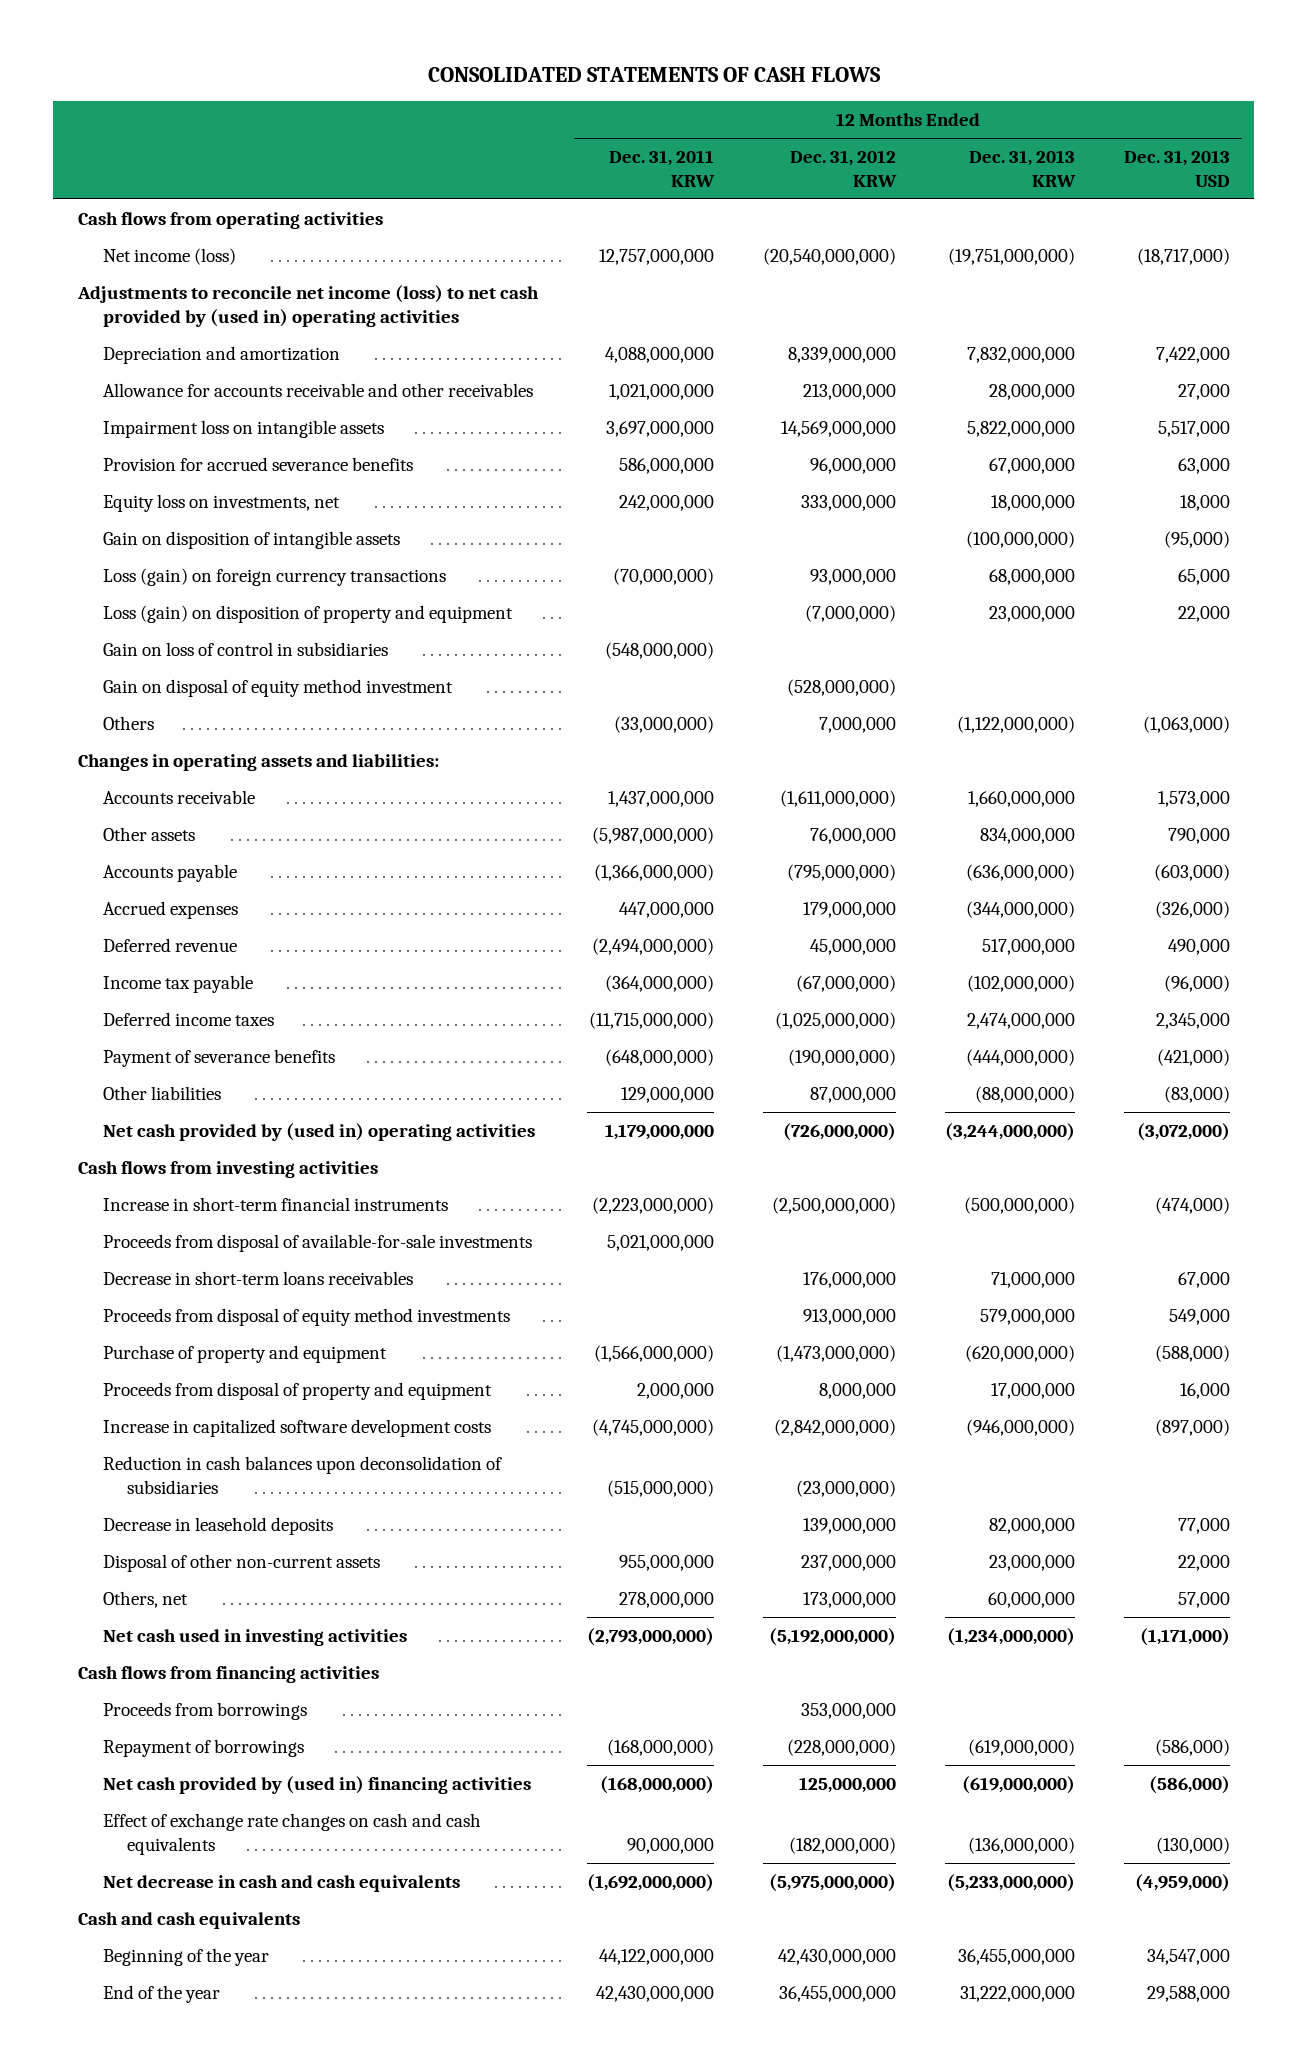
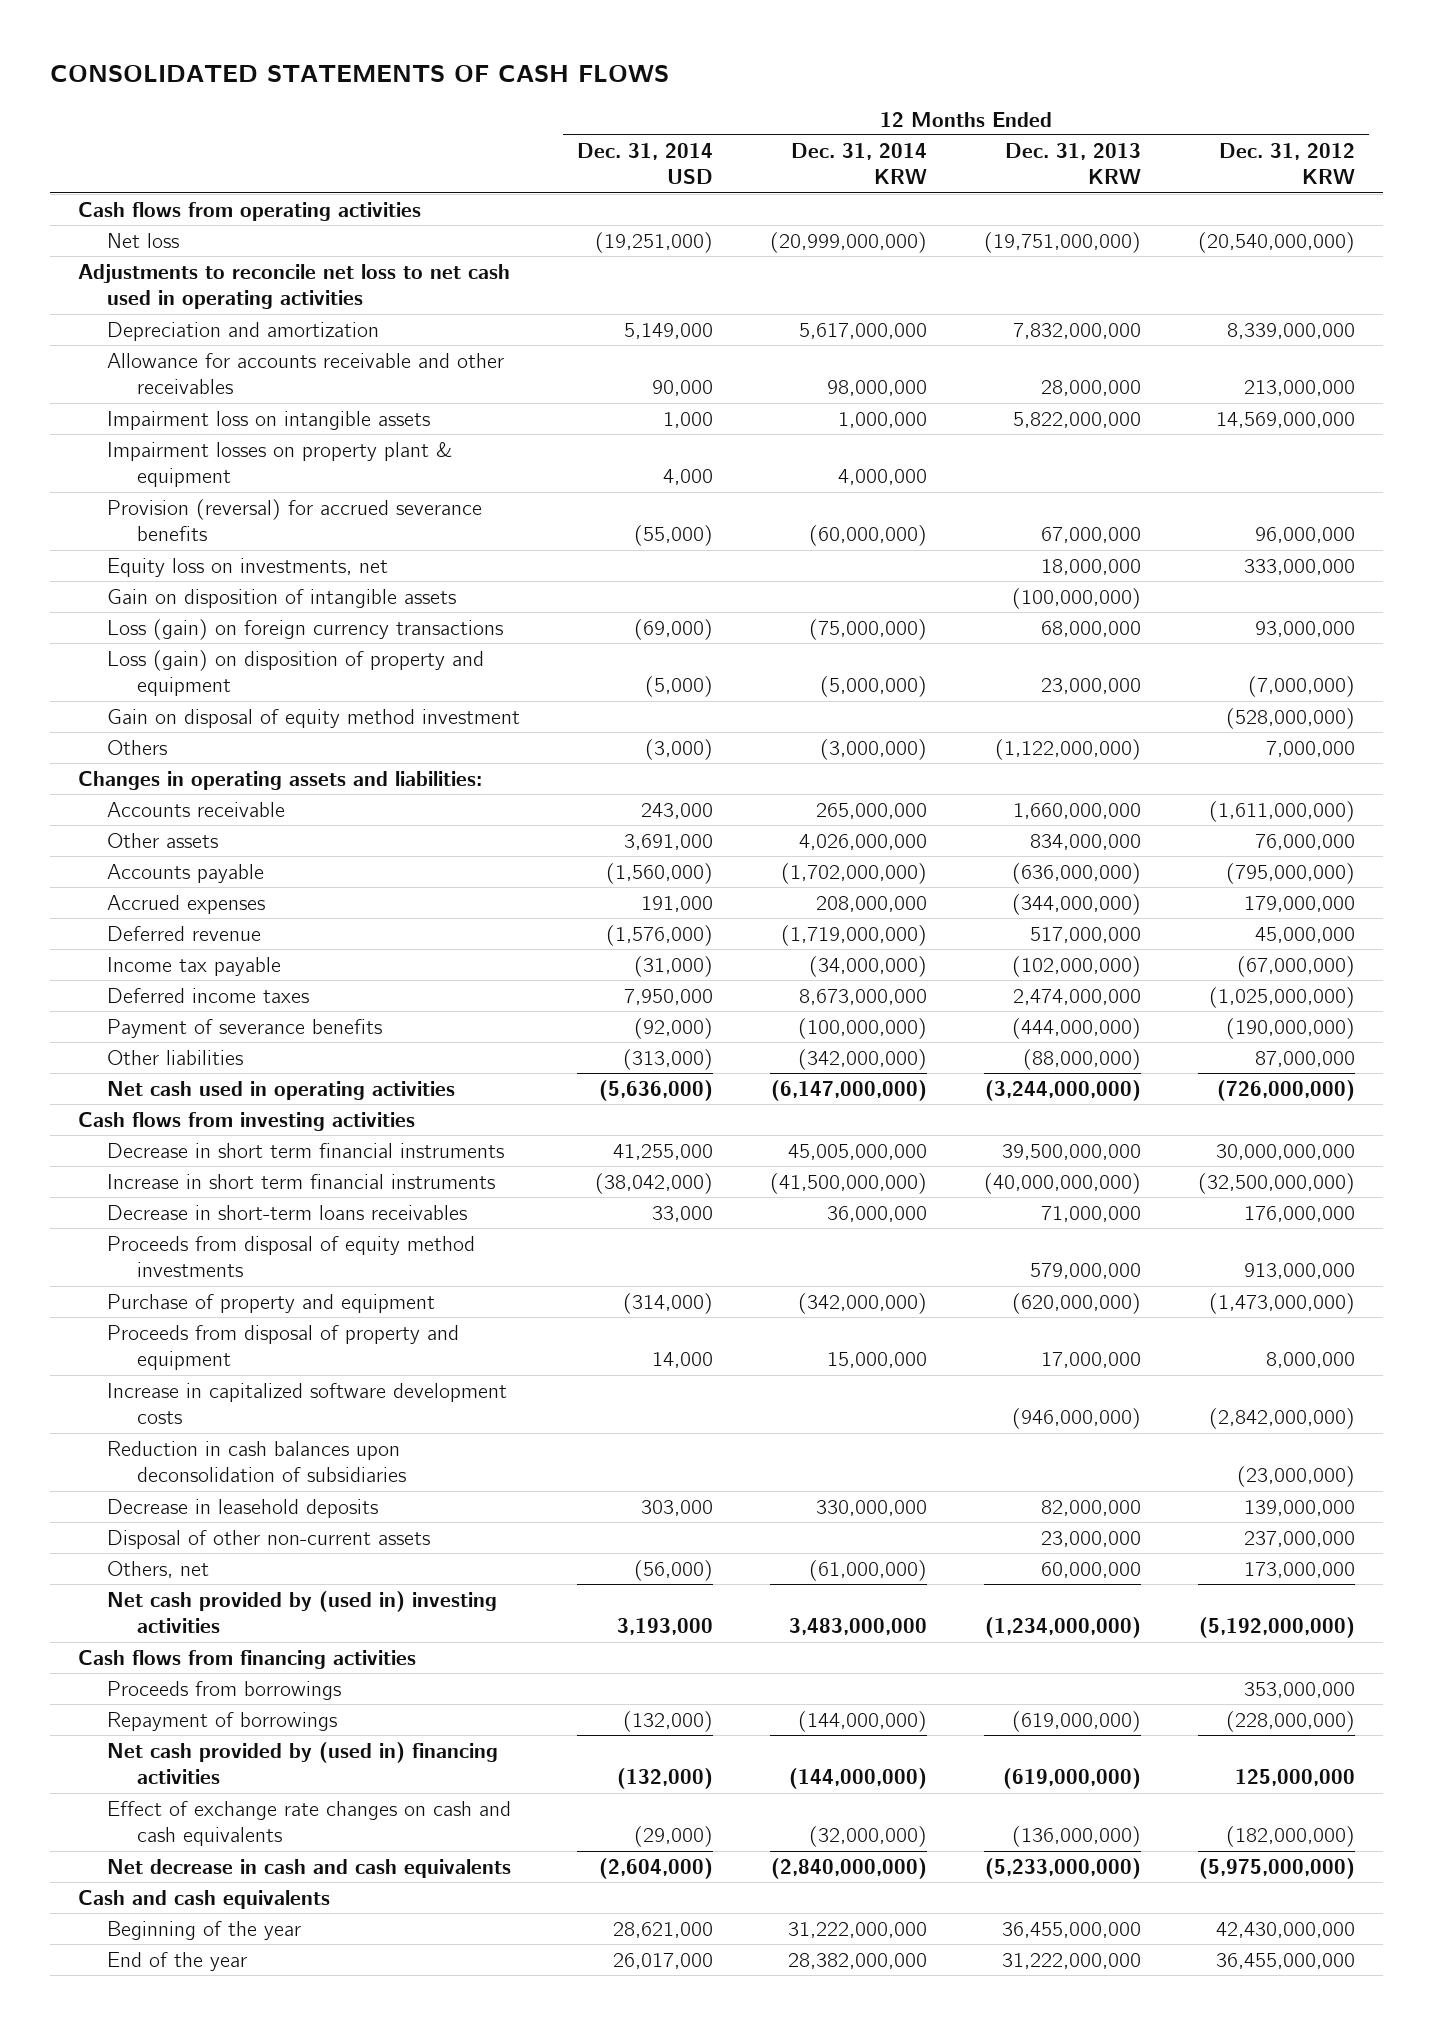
- | 12 Months Ended Dec. 31, 2011 KRW | 12 Months Ended Dec. 31, 2012 KRW | 12 Months Ended Dec. 31, 2013 KRW | 12 Months Ended Dec. 31, 2013 USD
+ | 12 Months Ended Dec. 31, 2014 USD | 12 Months Ended Dec. 31, 2014 KRW | 12 Months Ended Dec. 31, 2013 KRW | 12 Months Ended Dec. 31, 2012 KRW
- Net income (loss) | 12,757,000,000 | (20,540,000,000) | (19,751,000,000) | (18,717,000)
- Adjustments to reconcile net income (loss) to net cash provided by (used in) operating activities
+ Net loss | (19,251,000) | (20,999,000,000) | (19,751,000,000) | (20,540,000,000)
+ Adjustments to reconcile net loss to net cash used in operating activities
- Provision for accrued severance benefits | 586,000,000 | 96,000,000 | 67,000,000 | 63,000
+ Impairment losses on property plant & equipment | 4,000 | 4,000,000 | |
+ Provision (reversal) for accrued severance benefits | (55,000) | (60,000,000) | 67,000,000 | 96,000,000
- Gain on loss of control in subsidiaries | (548,000,000) | | |
- Net cash provided by (used in) operating activities | 1,179,000,000 | (726,000,000) | (3,244,000,000) | (3,072,000)
+ Net cash used in operating activities | (5,636,000) | (6,147,000,000) | (3,244,000,000) | (726,000,000)
- Increase in short-term financial instruments | (2,223,000,000) | (2,500,000,000) | (500,000,000) | (474,000)
- Proceeds from disposal of available-for-sale investments | 5,021,000,000 | | |
+ Decrease in short term financial instruments | 41,255,000 | 45,005,000,000 | 39,500,000,000 | 30,000,000,000
+ Increase in short term financial instruments | (38,042,000) | (41,500,000,000) | (40,000,000,000) | (32,500,000,000)
- Net cash used in investing activities | (2,793,000,000) | (5,192,000,000) | (1,234,000,000) | (1,171,000)
+ Net cash provided by (used in) investing activities | 3,193,000 | 3,483,000,000 | (1,234,000,000) | (5,192,000,000)

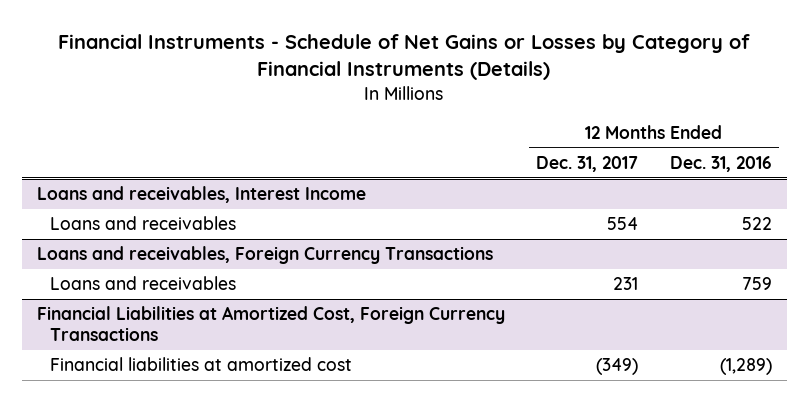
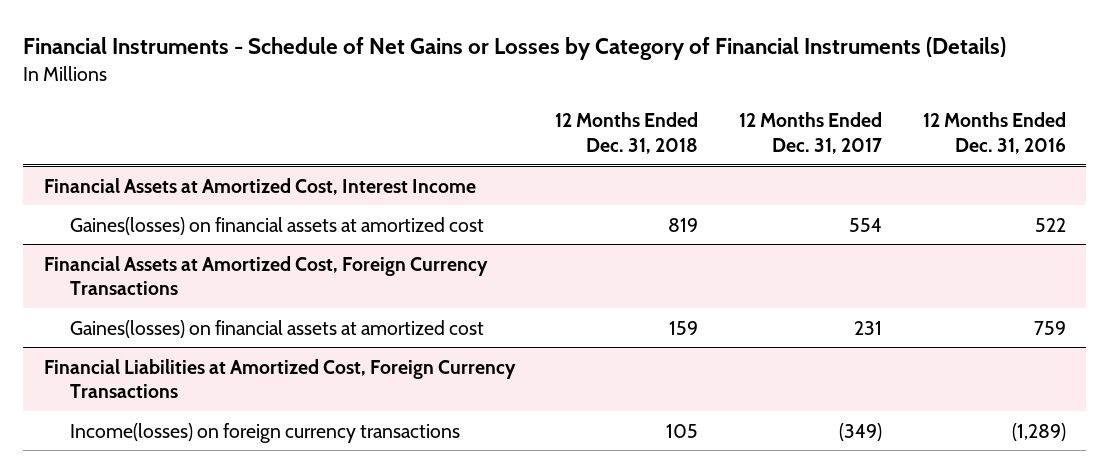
- | 12 Months Ended Dec. 31, 2017 | 12 Months Ended Dec. 31, 2016
+ | 12 Months Ended Dec. 31, 2018 | 12 Months Ended Dec. 31, 2017 | 12 Months Ended Dec. 31, 2016
- Loans and receivables, Interest Income
- Loans and receivables | 554 | 522
- Loans and receivables, Foreign Currency Transactions
- Loans and receivables | 231 | 759
+ Financial Assets at Amortized Cost, Interest Income
+ Gaines(losses) on financial assets at amortized cost | 819 | 554 | 522
+ Financial Assets at Amortized Cost, Foreign Currency Transactions
+ Gaines(losses) on financial assets at amortized cost | 159 | 231 | 759
@ Financial Liabilities at Amortized Cost, Foreign Currency Transactions
- Financial liabilities at amortized cost | (349) | (1,289)
+ Income(losses) on foreign currency transactions | 105 | (349) | (1,289)

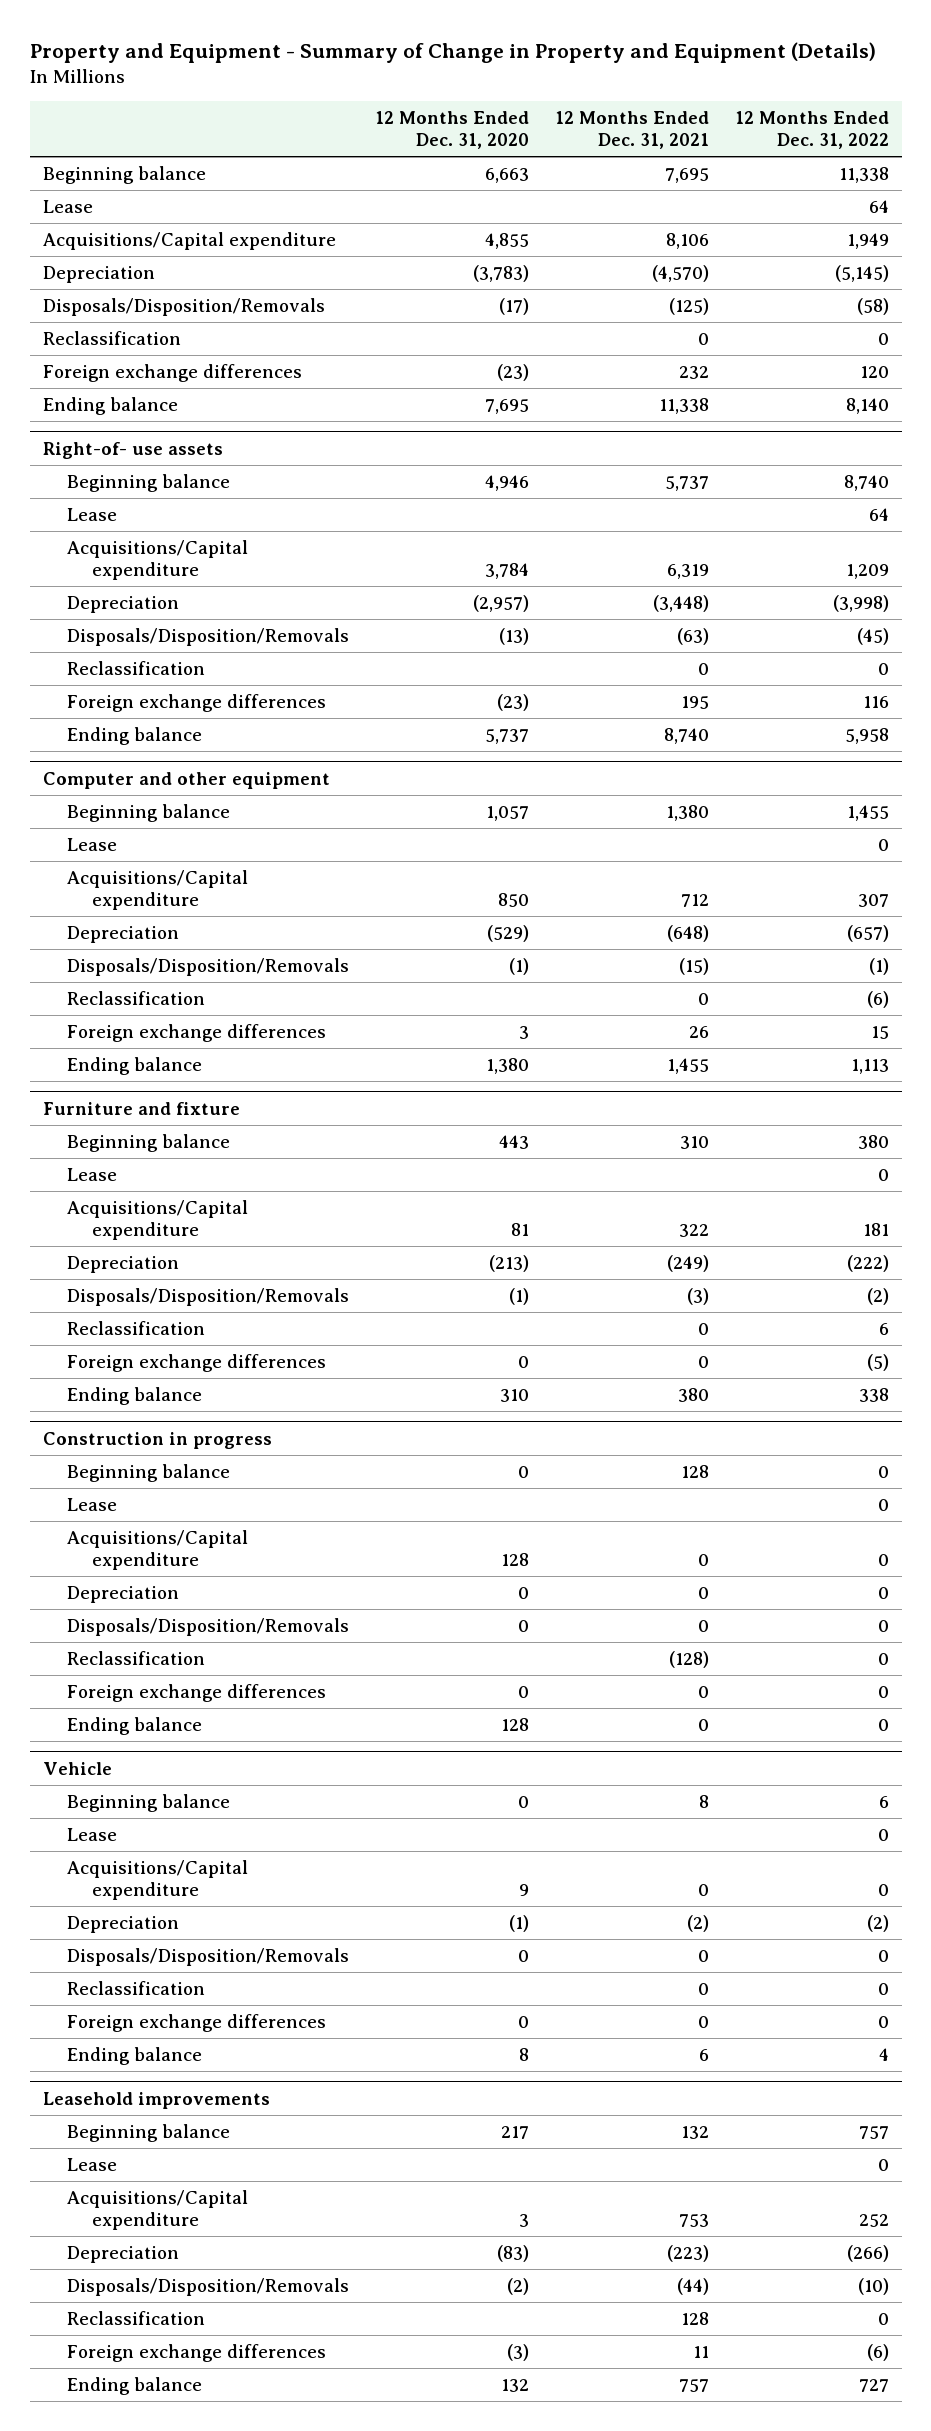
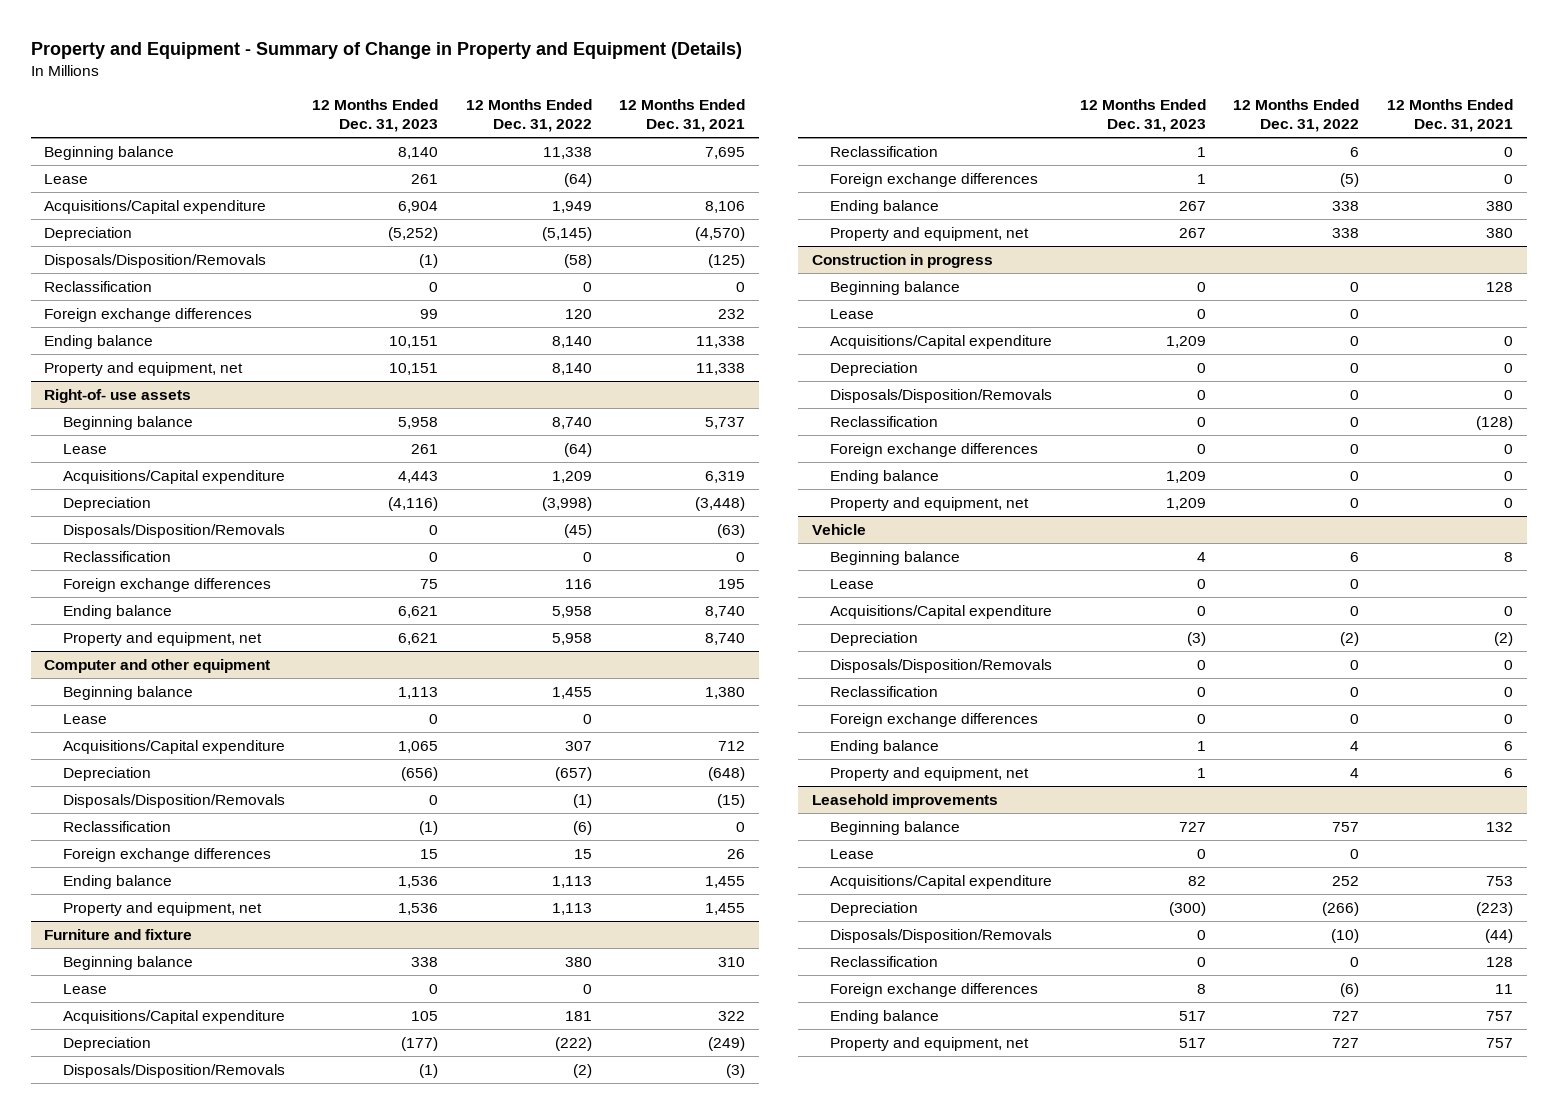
- | 12 Months Ended Dec. 31, 2020 | 12 Months Ended Dec. 31, 2021 | 12 Months Ended Dec. 31, 2022
+ | 12 Months Ended Dec. 31, 2023 | 12 Months Ended Dec. 31, 2022 | 12 Months Ended Dec. 31, 2021
- Lease | | | 64
+ Lease | 261 | (64) |
+ Property and equipment, net | 10,151 | 8,140 | 11,338
@ Right-of- use assets
- Lease | | | 64
+ Lease | 261 | (64) |
+ Property and equipment, net | 6,621 | 5,958 | 8,740
@ Computer and other equipment
+ Property and equipment, net | 1,536 | 1,113 | 1,455
@ Furniture and fixture
+ Property and equipment, net | 267 | 338 | 380
@ Construction in progress
+ Property and equipment, net | 1,209 | 0 | 0
@ Vehicle
+ Property and equipment, net | 1 | 4 | 6
@ Leasehold improvements
+ Property and equipment, net | 517 | 727 | 757

